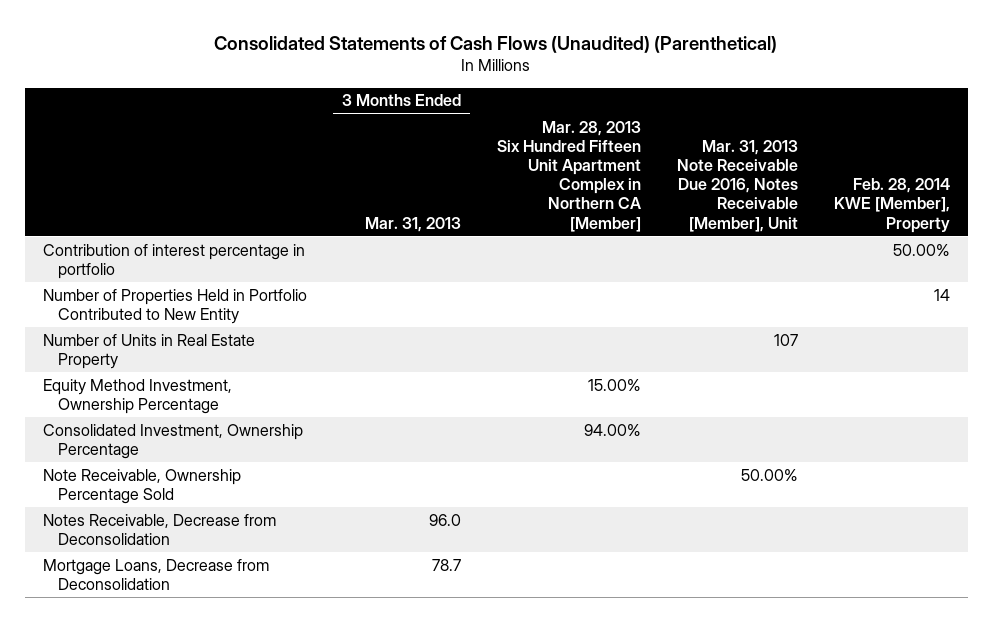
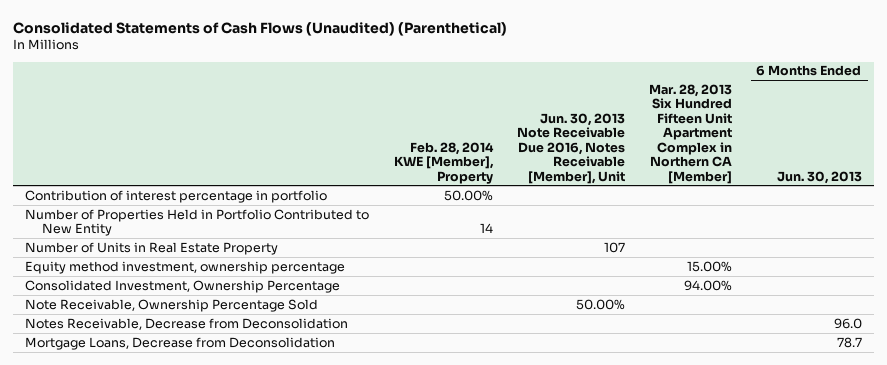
- | 3 Months Ended Mar. 31, 2013 | Mar. 28, 2013 Six Hundred Fifteen Unit Apartment Complex in Northern CA [Member] | Mar. 31, 2013 Note Receivable Due 2016, Notes Receivable [Member], Unit | Feb. 28, 2014 KWE [Member], Property
+ | Feb. 28, 2014 KWE [Member], Property | Jun. 30, 2013 Note Receivable Due 2016, Notes Receivable [Member], Unit | Mar. 28, 2013 Six Hundred Fifteen Unit Apartment Complex in Northern CA [Member] | 6 Months Ended Jun. 30, 2013
- Equity Method Investment, Ownership Percentage | | 15.00% | |
+ Equity method investment, ownership percentage | | | 15.00% |

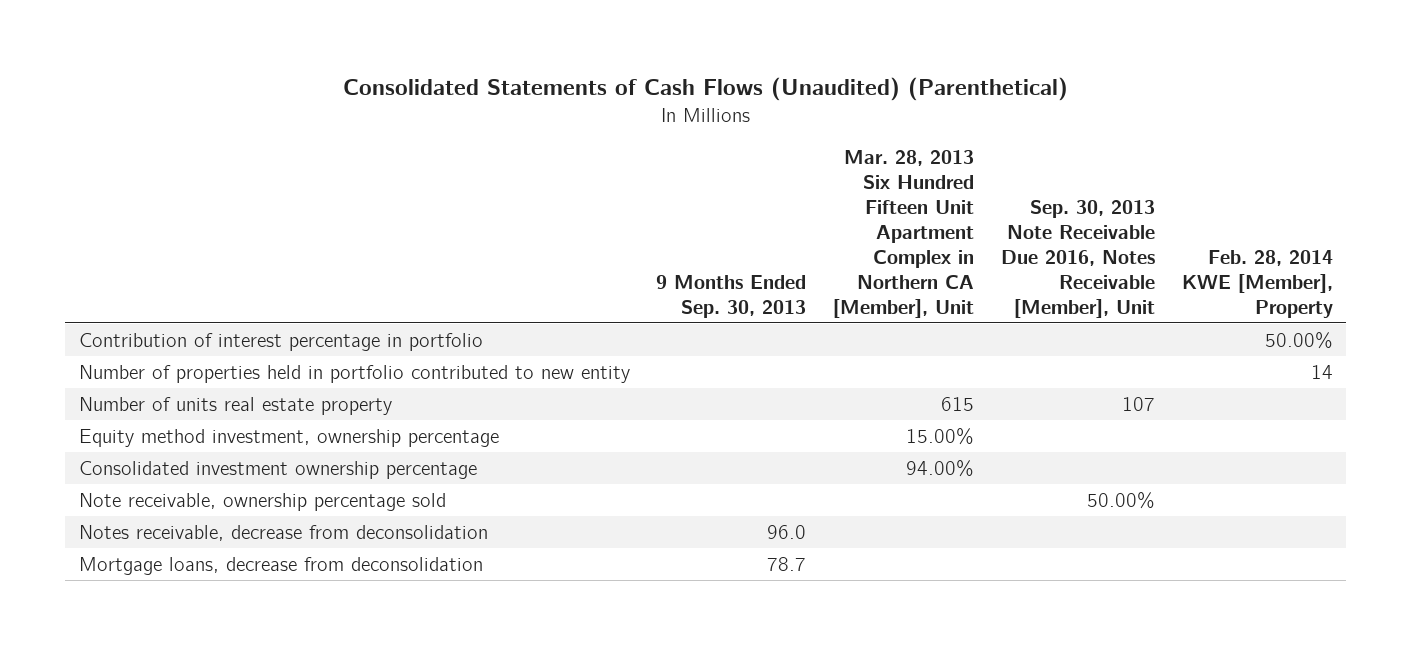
- | Feb. 28, 2014 KWE [Member], Property | Jun. 30, 2013 Note Receivable Due 2016, Notes Receivable [Member], Unit | Mar. 28, 2013 Six Hundred Fifteen Unit Apartment Complex in Northern CA [Member] | 6 Months Ended Jun. 30, 2013
+ | 9 Months Ended Sep. 30, 2013 | Mar. 28, 2013 Six Hundred Fifteen Unit Apartment Complex in Northern CA [Member], Unit | Sep. 30, 2013 Note Receivable Due 2016, Notes Receivable [Member], Unit | Feb. 28, 2014 KWE [Member], Property
- Number of Properties Held in Portfolio Contributed to New Entity | 14 | | |
- Number of Units in Real Estate Property | | 107 | |
+ Number of properties held in portfolio contributed to new entity | | | | 14
+ Number of units real estate property | | 615 | 107 |
- Consolidated Investment, Ownership Percentage | | | 94.00% |
- Note Receivable, Ownership Percentage Sold | | 50.00% | |
- Notes Receivable, Decrease from Deconsolidation | | | | 96.0
- Mortgage Loans, Decrease from Deconsolidation | | | | 78.7
+ Consolidated investment ownership percentage | | 94.00% | |
+ Note receivable, ownership percentage sold | | | 50.00% |
+ Notes receivable, decrease from deconsolidation | 96.0 | | |
+ Mortgage loans, decrease from deconsolidation | 78.7 | | |

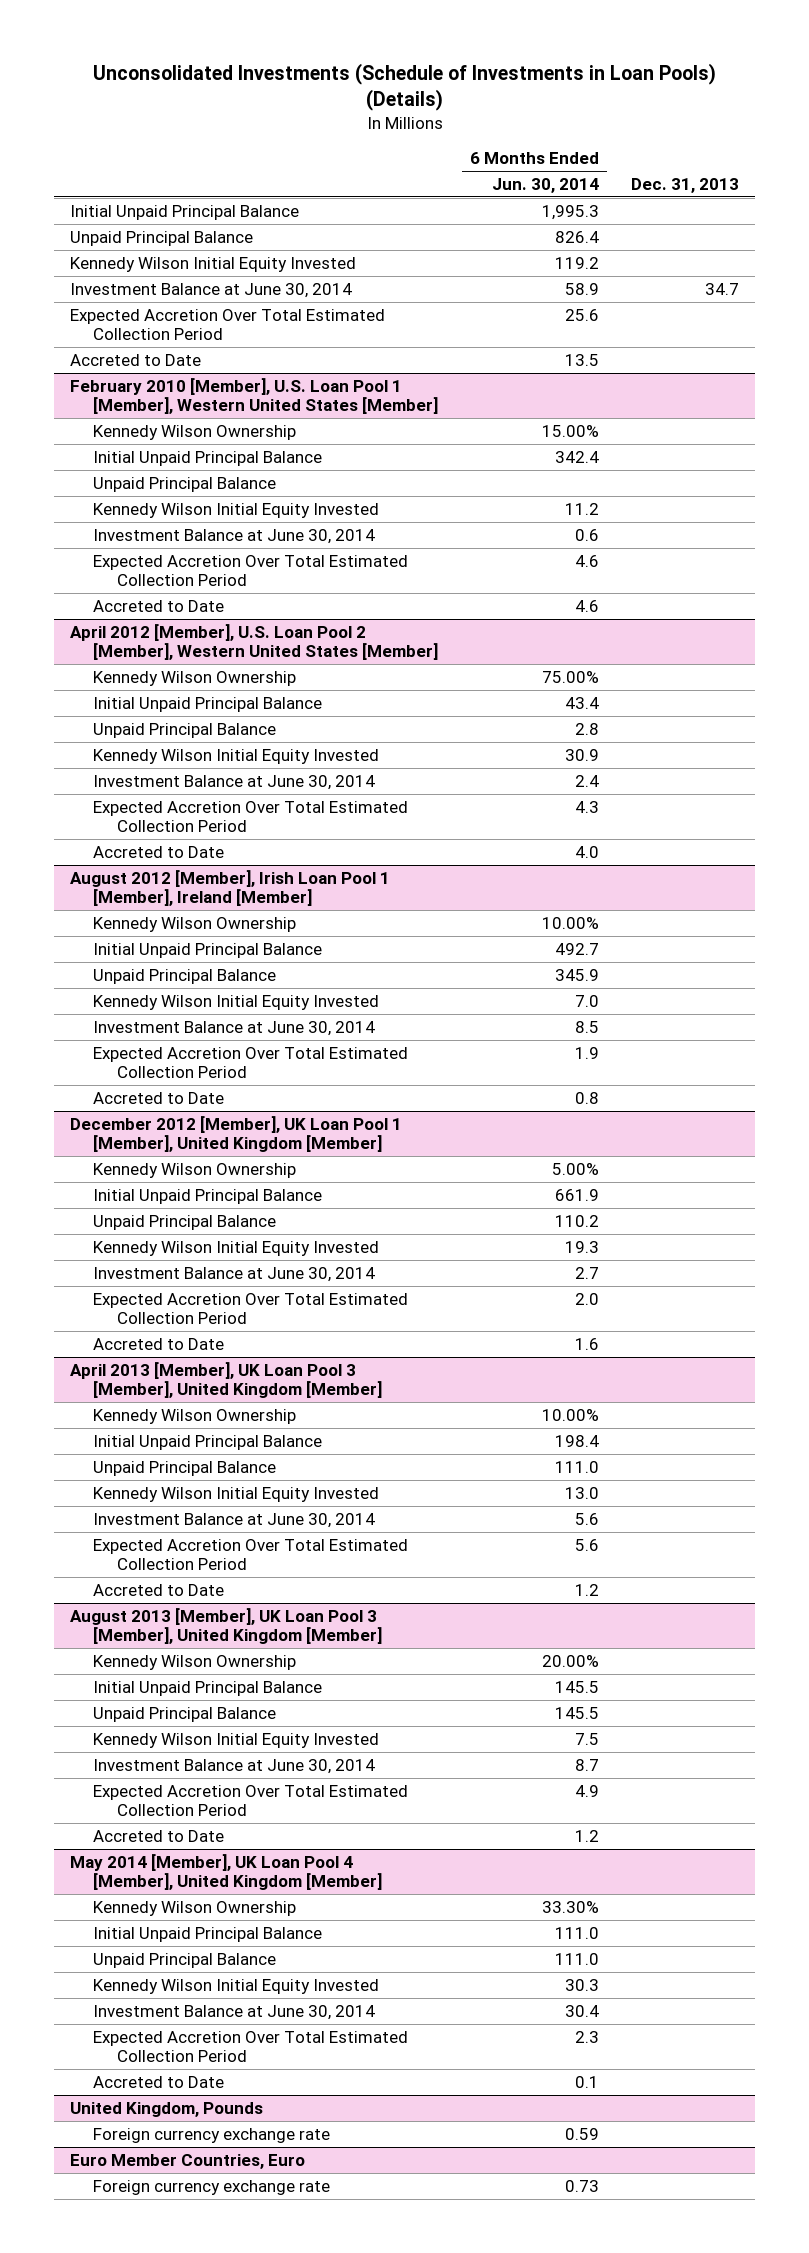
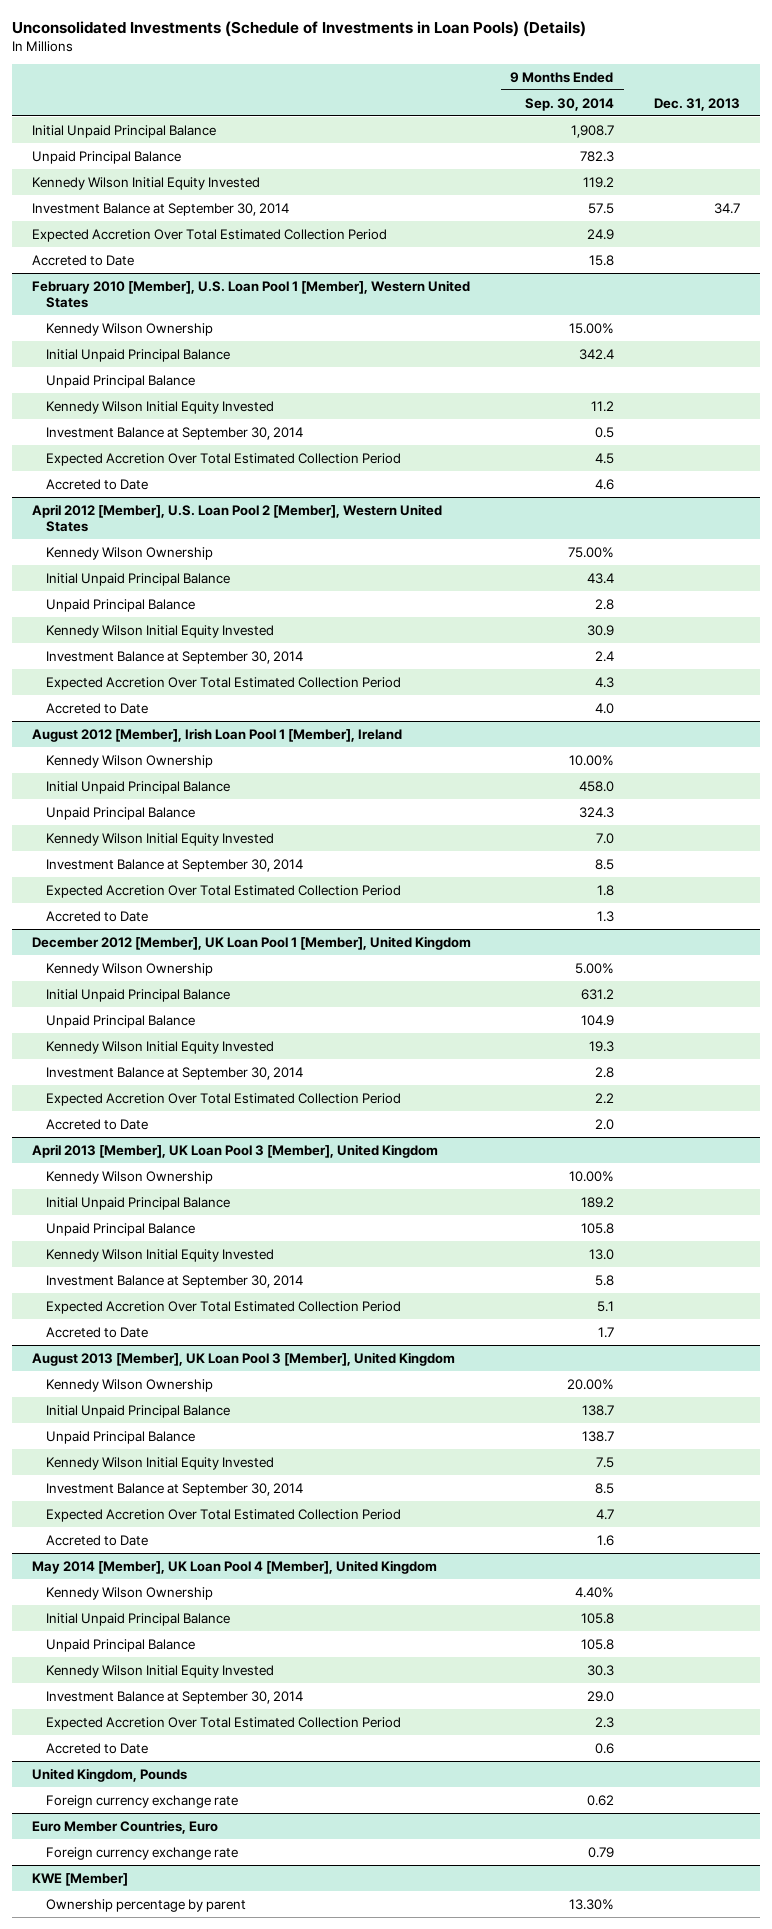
- | 6 Months Ended Jun. 30, 2014 | Dec. 31, 2013
+ | 9 Months Ended Sep. 30, 2014 | Dec. 31, 2013
- Investment Balance at June 30, 2014 | 58.9 | 34.7
+ Investment Balance at September 30, 2014 | 57.5 | 34.7
- February 2010 [Member], U.S. Loan Pool 1 [Member], Western United States [Member]
+ February 2010 [Member], U.S. Loan Pool 1 [Member], Western United States
- Investment Balance at June 30, 2014 | 0.6 |
+ Investment Balance at September 30, 2014 | 0.5 |
- April 2012 [Member], U.S. Loan Pool 2 [Member], Western United States [Member]
+ April 2012 [Member], U.S. Loan Pool 2 [Member], Western United States
- Investment Balance at June 30, 2014 | 2.4 |
+ Investment Balance at September 30, 2014 | 2.4 |
- August 2012 [Member], Irish Loan Pool 1 [Member], Ireland [Member]
+ August 2012 [Member], Irish Loan Pool 1 [Member], Ireland
- Investment Balance at June 30, 2014 | 8.5 |
+ Investment Balance at September 30, 2014 | 8.5 |
- December 2012 [Member], UK Loan Pool 1 [Member], United Kingdom [Member]
+ December 2012 [Member], UK Loan Pool 1 [Member], United Kingdom
- Investment Balance at June 30, 2014 | 2.7 |
+ Investment Balance at September 30, 2014 | 2.8 |
- April 2013 [Member], UK Loan Pool 3 [Member], United Kingdom [Member]
+ April 2013 [Member], UK Loan Pool 3 [Member], United Kingdom
- Investment Balance at June 30, 2014 | 5.6 |
+ Investment Balance at September 30, 2014 | 5.8 |
- August 2013 [Member], UK Loan Pool 3 [Member], United Kingdom [Member]
+ August 2013 [Member], UK Loan Pool 3 [Member], United Kingdom
- Investment Balance at June 30, 2014 | 8.7 |
+ Investment Balance at September 30, 2014 | 8.5 |
- May 2014 [Member], UK Loan Pool 4 [Member], United Kingdom [Member]
+ May 2014 [Member], UK Loan Pool 4 [Member], United Kingdom
- Investment Balance at June 30, 2014 | 30.4 |
+ Investment Balance at September 30, 2014 | 29.0 |
+ KWE [Member]
+ Ownership percentage by parent | 13.30% |

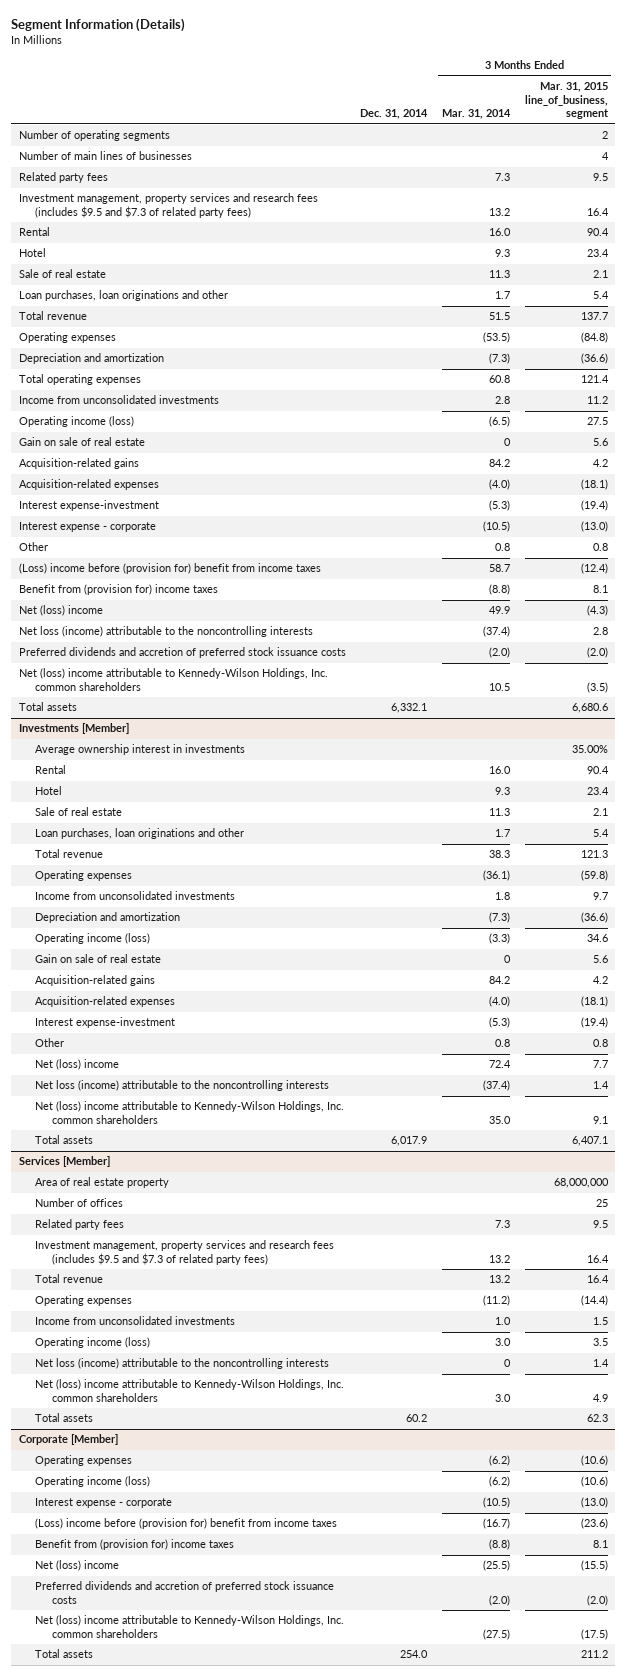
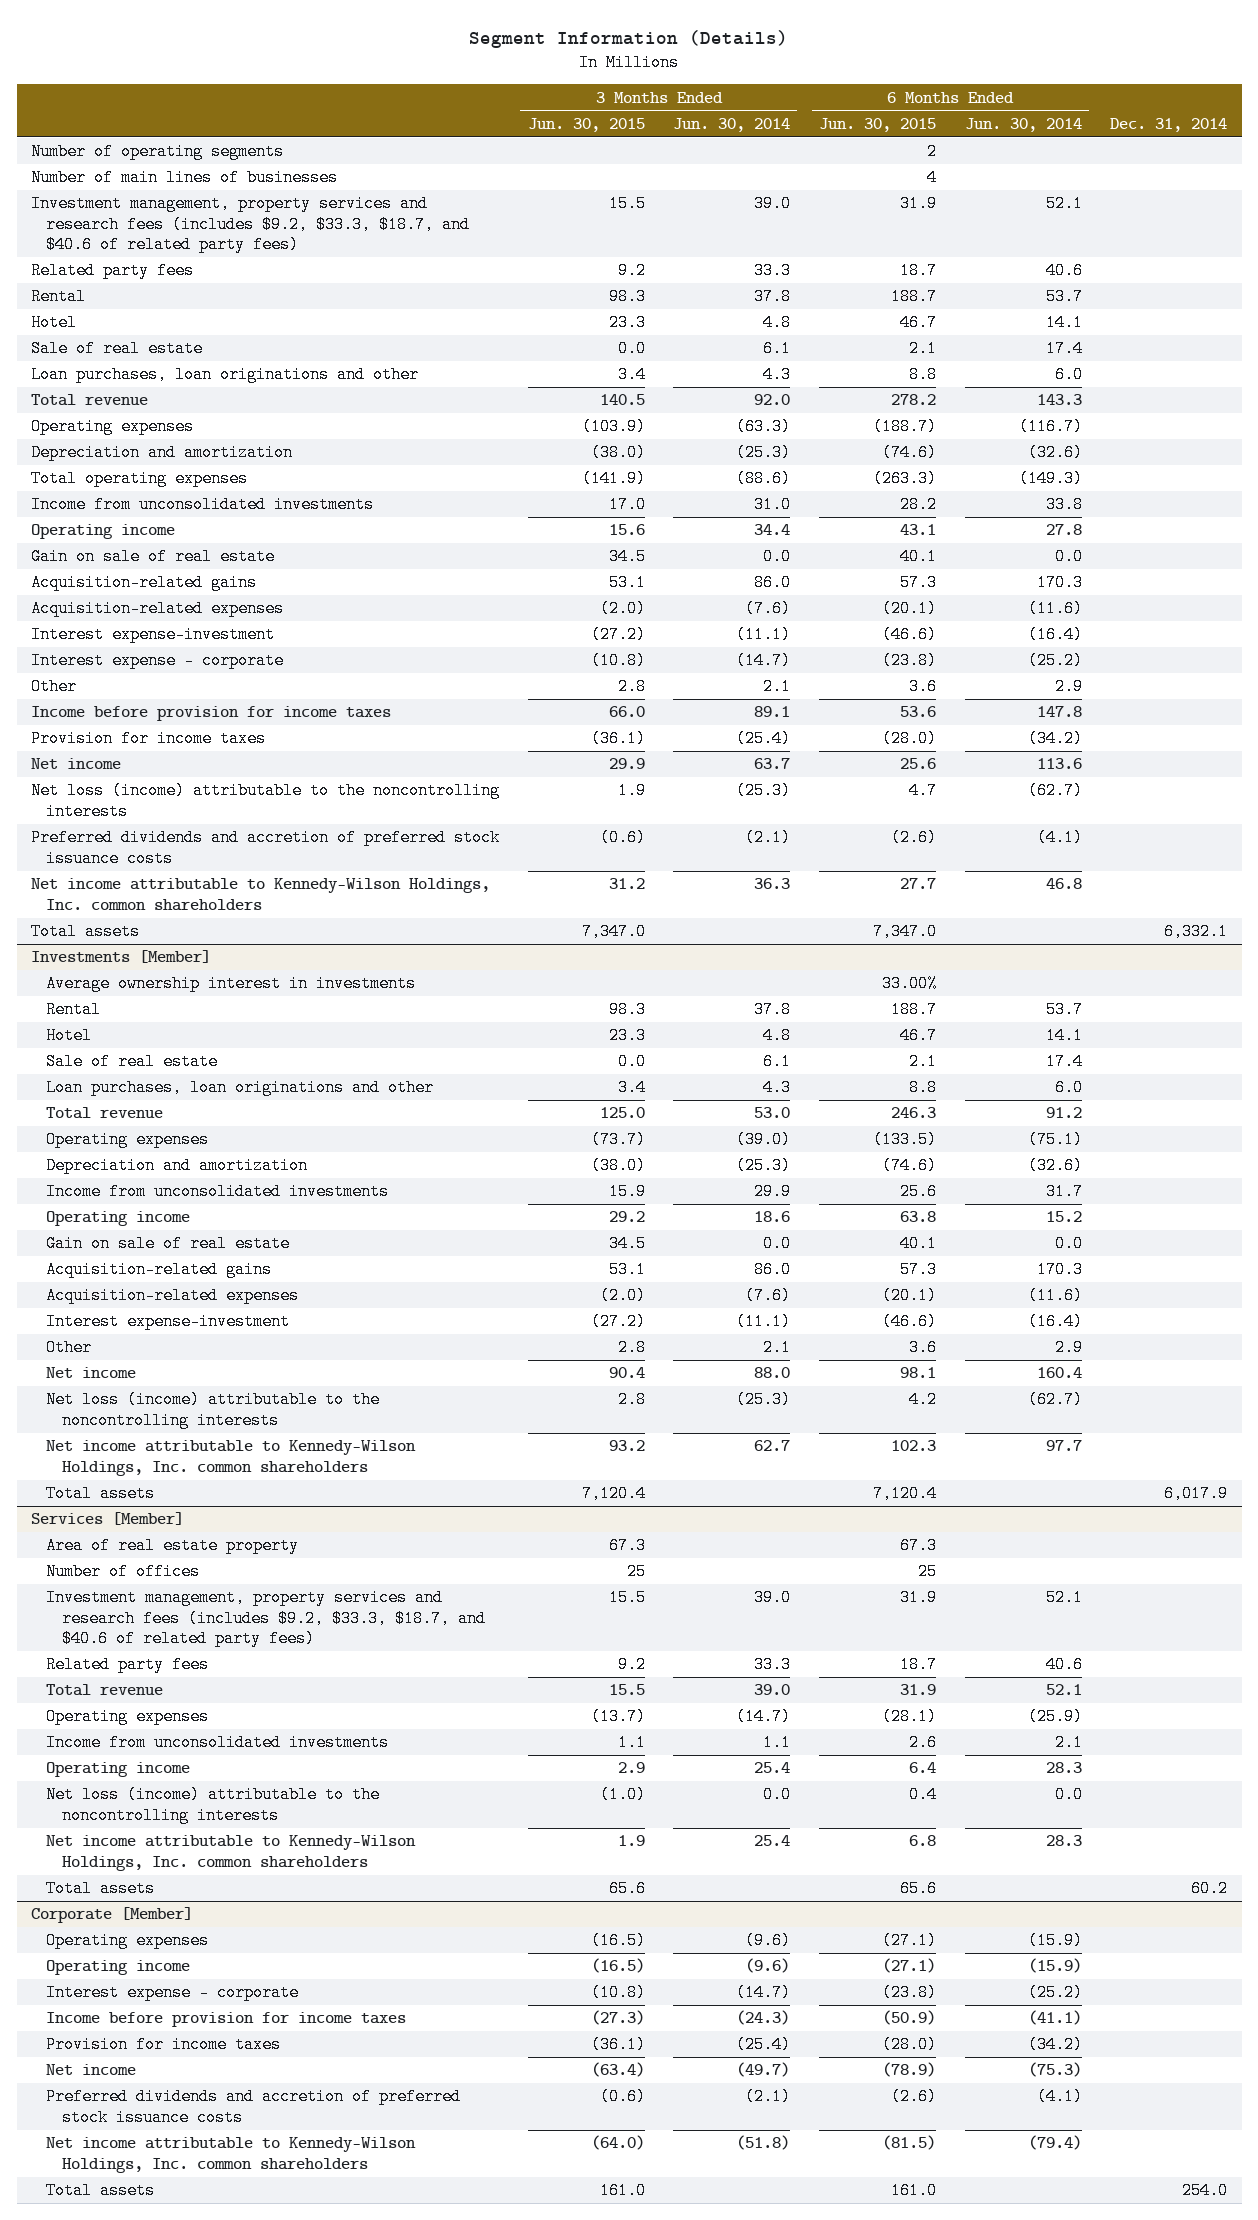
- | Dec. 31, 2014 | 3 Months Ended Mar. 31, 2014 | 3 Months Ended Mar. 31, 2015 line_of_business, segment
+ | 3 Months Ended Jun. 30, 2015 | 3 Months Ended Jun. 30, 2014 | 6 Months Ended Jun. 30, 2015 | 6 Months Ended Jun. 30, 2014 | Dec. 31, 2014
+ Investment management, property services and research fees (includes $9.2, $33.3, $18.7, and $40.6 of related party fees) | 15.5 | 39.0 | 31.9 | 52.1 |
- Investment management, property services and research fees (includes $9.5 and $7.3 of related party fees) | | 13.2 | 16.4
- Operating income (loss) | | (6.5) | 27.5
+ Operating income | 15.6 | 34.4 | 43.1 | 27.8 |
- (Loss) income before (provision for) benefit from income taxes | | 58.7 | (12.4)
- Benefit from (provision for) income taxes | | (8.8) | 8.1
- Net (loss) income | | 49.9 | (4.3)
+ Income before provision for income taxes | 66.0 | 89.1 | 53.6 | 147.8 |
+ Provision for income taxes | (36.1) | (25.4) | (28.0) | (34.2) |
+ Net income | 29.9 | 63.7 | 25.6 | 113.6 |
- Net (loss) income attributable to Kennedy-Wilson Holdings, Inc. common shareholders | | 10.5 | (3.5)
+ Net income attributable to Kennedy-Wilson Holdings, Inc. common shareholders | 31.2 | 36.3 | 27.7 | 46.8 |
@ Investments [Member]
- Operating income (loss) | | (3.3) | 34.6
moved down: Income from unconsolidated investments | 15.9 | 29.9 | 25.6 | 31.7 |
+ Operating income | 29.2 | 18.6 | 63.8 | 15.2 |
- Net (loss) income | | 72.4 | 7.7
+ Net income | 90.4 | 88.0 | 98.1 | 160.4 |
- Net (loss) income attributable to Kennedy-Wilson Holdings, Inc. common shareholders | | 35.0 | 9.1
+ Net income attributable to Kennedy-Wilson Holdings, Inc. common shareholders | 93.2 | 62.7 | 102.3 | 97.7 |
@ Services [Member]
+ Investment management, property services and research fees (includes $9.2, $33.3, $18.7, and $40.6 of related party fees) | 15.5 | 39.0 | 31.9 | 52.1 |
- Investment management, property services and research fees (includes $9.5 and $7.3 of related party fees) | | 13.2 | 16.4
- Operating income (loss) | | 3.0 | 3.5
+ Operating income | 2.9 | 25.4 | 6.4 | 28.3 |
- Net (loss) income attributable to Kennedy-Wilson Holdings, Inc. common shareholders | | 3.0 | 4.9
+ Net income attributable to Kennedy-Wilson Holdings, Inc. common shareholders | 1.9 | 25.4 | 6.8 | 28.3 |
@ Corporate [Member]
- Operating income (loss) | | (6.2) | (10.6)
+ Operating income | (16.5) | (9.6) | (27.1) | (15.9) |
- (Loss) income before (provision for) benefit from income taxes | | (16.7) | (23.6)
- Benefit from (provision for) income taxes | | (8.8) | 8.1
- Net (loss) income | | (25.5) | (15.5)
+ Income before provision for income taxes | (27.3) | (24.3) | (50.9) | (41.1) |
+ Provision for income taxes | (36.1) | (25.4) | (28.0) | (34.2) |
+ Net income | (63.4) | (49.7) | (78.9) | (75.3) |
- Net (loss) income attributable to Kennedy-Wilson Holdings, Inc. common shareholders | | (27.5) | (17.5)
+ Net income attributable to Kennedy-Wilson Holdings, Inc. common shareholders | (64.0) | (51.8) | (81.5) | (79.4) |

